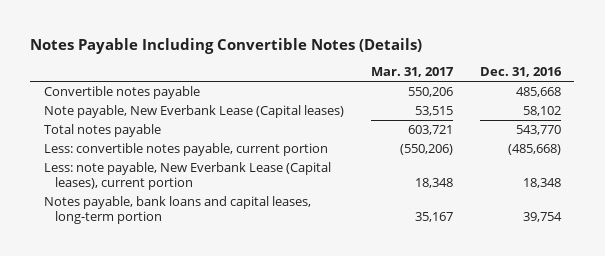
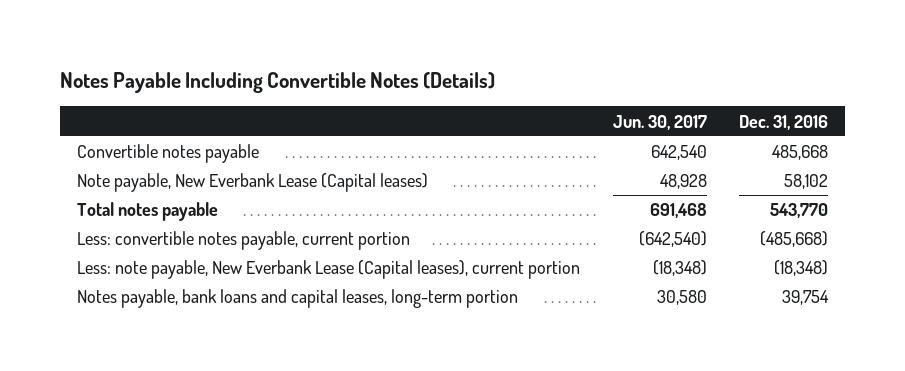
- | Mar. 31, 2017 | Dec. 31, 2016
+ | Jun. 30, 2017 | Dec. 31, 2016
- Less: note payable, New Everbank Lease (Capital leases), current portion | 18,348 | 18,348
+ Less: note payable, New Everbank Lease (Capital leases), current portion | (18,348) | (18,348)

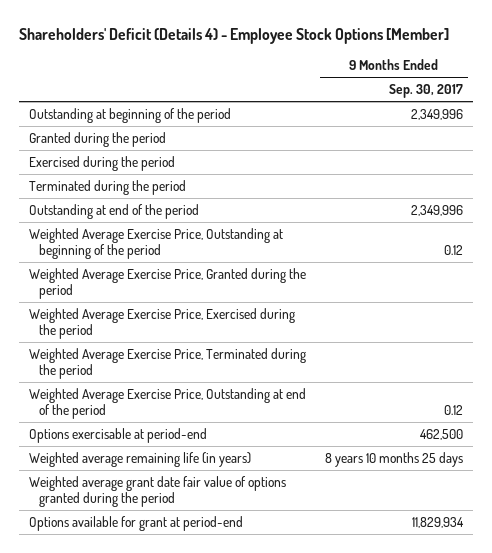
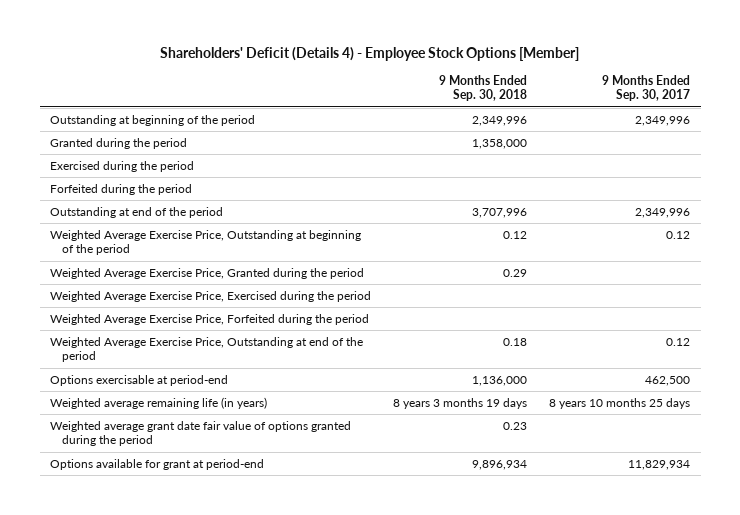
- | 9 Months Ended Sep. 30, 2017
+ | 9 Months Ended Sep. 30, 2018 | 9 Months Ended Sep. 30, 2017
- Terminated during the period
+ Forfeited during the period
- Weighted Average Exercise Price, Terminated during the period
+ Weighted Average Exercise Price, Forfeited during the period

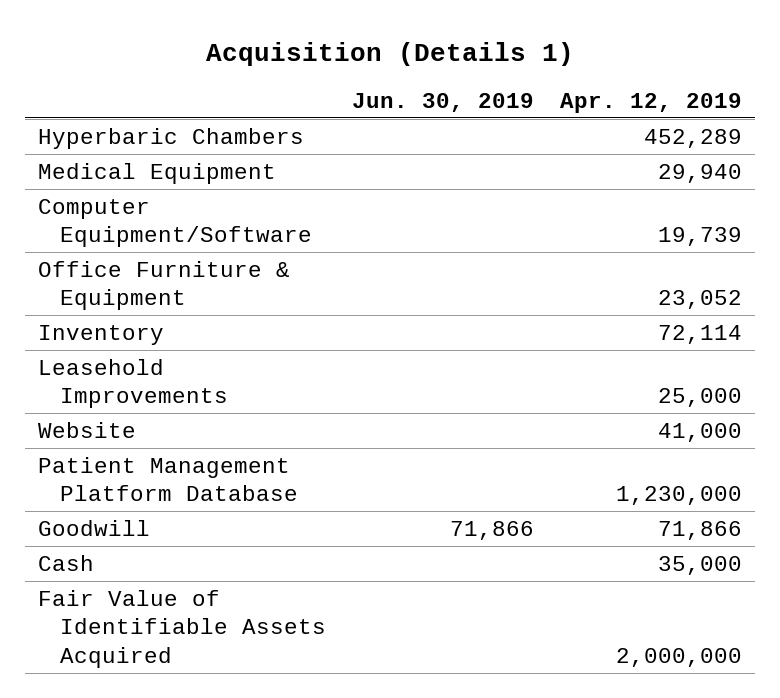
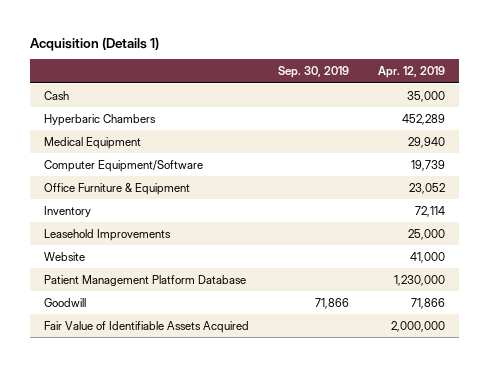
- | Jun. 30, 2019 | Apr. 12, 2019
+ | Sep. 30, 2019 | Apr. 12, 2019
moved up: Cash | | 35,000

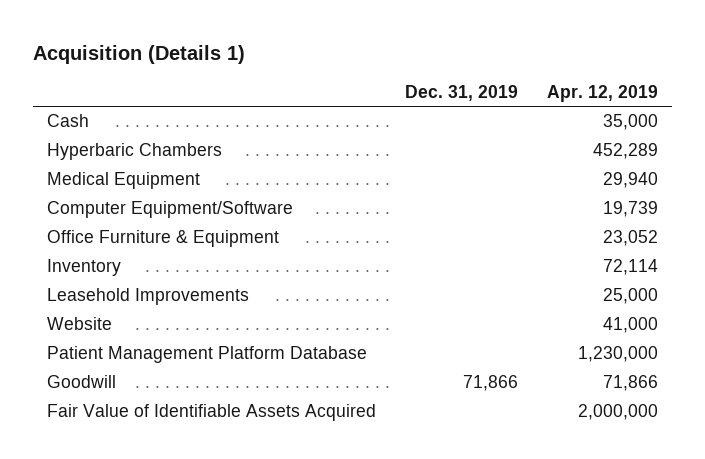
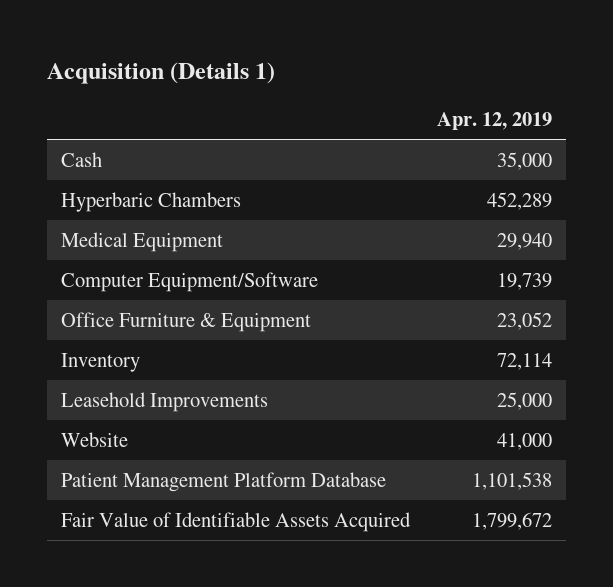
- | Dec. 31, 2019 | Apr. 12, 2019
+ | Apr. 12, 2019
- Patient Management Platform Database | | 1,230,000
- Goodwill | 71,866 | 71,866
- Fair Value of Identifiable Assets Acquired | | 2,000,000
+ Patient Management Platform Database | 1,101,538
+ Fair Value of Identifiable Assets Acquired | 1,799,672

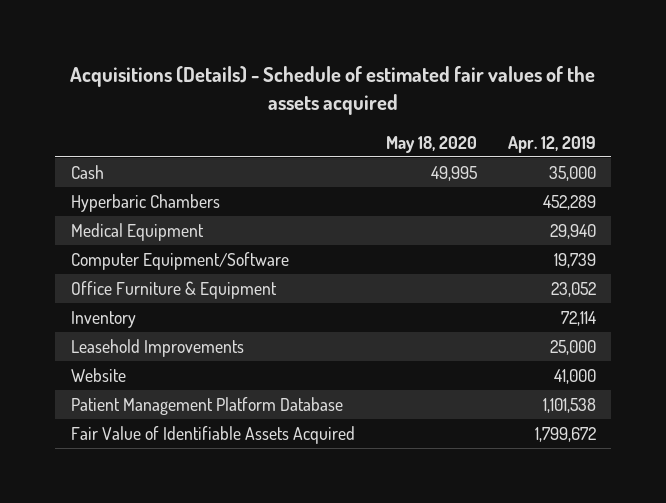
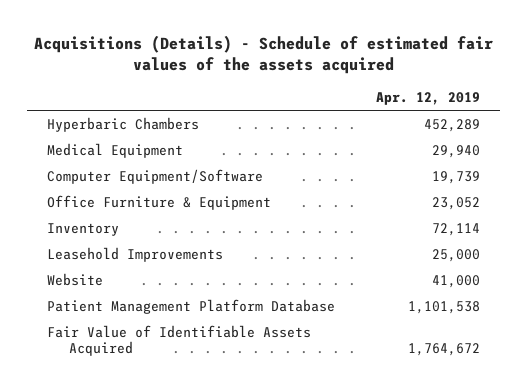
- | May 18, 2020 | Apr. 12, 2019
+ | Apr. 12, 2019
- Cash | 49,995 | 35,000
- Fair Value of Identifiable Assets Acquired | | 1,799,672
+ Fair Value of Identifiable Assets Acquired | 1,764,672

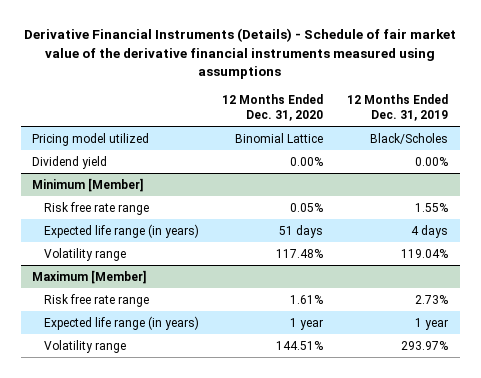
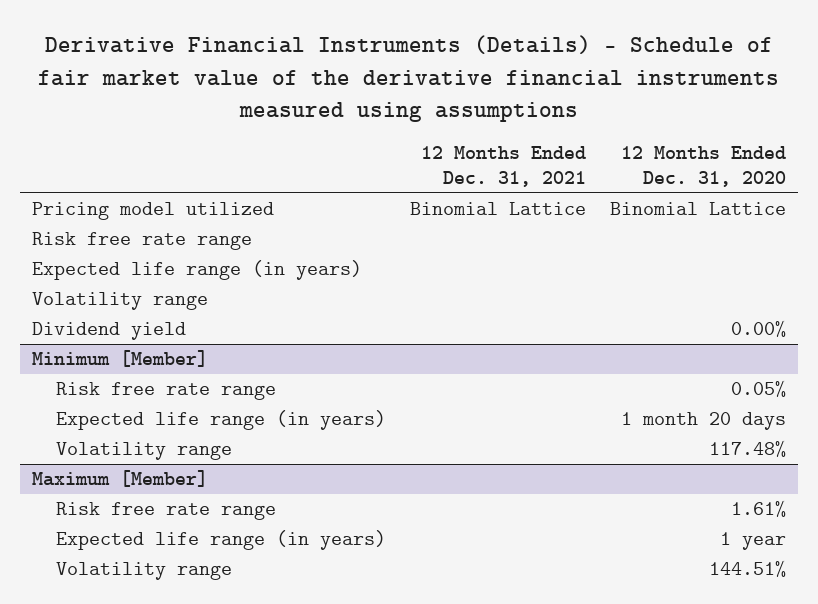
- | 12 Months Ended Dec. 31, 2020 | 12 Months Ended Dec. 31, 2019
+ | 12 Months Ended Dec. 31, 2021 | 12 Months Ended Dec. 31, 2020
+ Risk free rate range
+ Expected life range (in years)
+ Volatility range
@ Minimum [Member]
- Expected life range (in years) | 51 days | 4 days
+ Expected life range (in years) | | 1 month 20 days

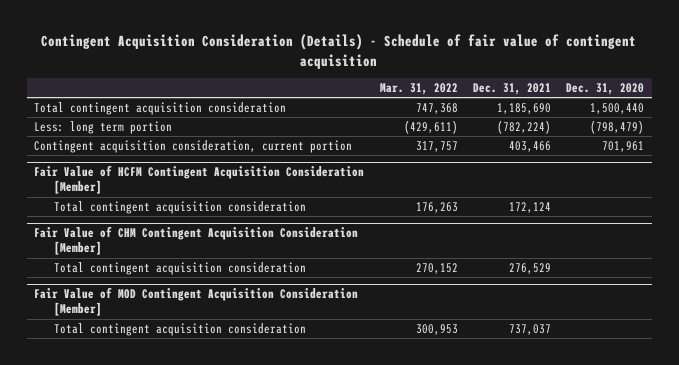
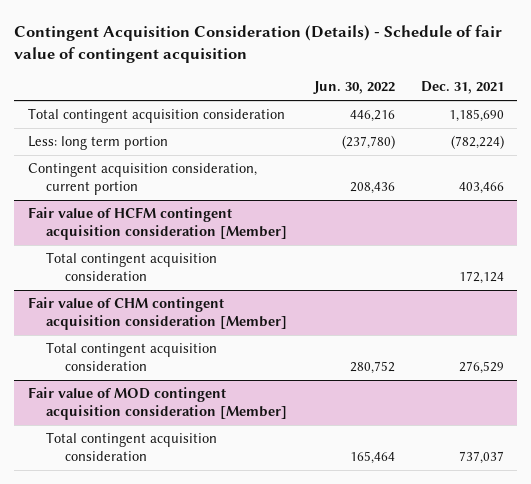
- | Mar. 31, 2022 | Dec. 31, 2021 | Dec. 31, 2020
+ | Jun. 30, 2022 | Dec. 31, 2021
- Fair Value of HCFM Contingent Acquisition Consideration [Member]
+ Fair value of HCFM contingent acquisition consideration [Member]
- Fair Value of CHM Contingent Acquisition Consideration [Member]
+ Fair value of CHM contingent acquisition consideration [Member]
- Fair Value of MOD Contingent Acquisition Consideration [Member]
+ Fair value of MOD contingent acquisition consideration [Member]

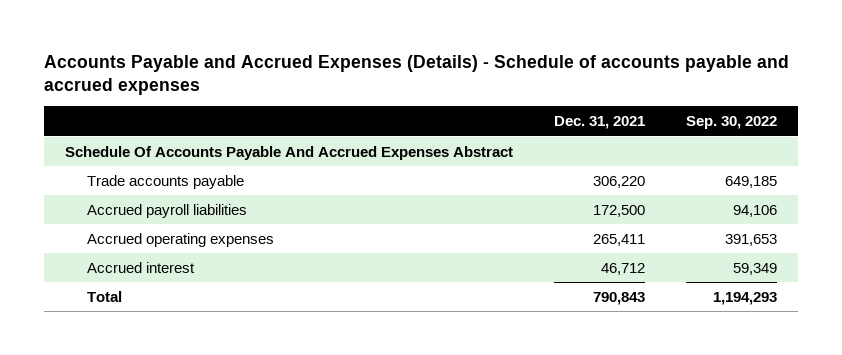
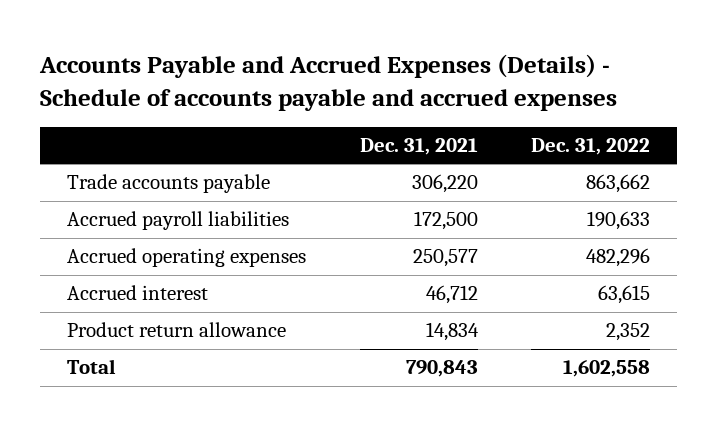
- | Dec. 31, 2021 | Sep. 30, 2022
+ | Dec. 31, 2021 | Dec. 31, 2022
- Schedule Of Accounts Payable And Accrued Expenses Abstract
- Accrued operating expenses | 265,411 | 391,653
+ Accrued operating expenses | 250,577 | 482,296
+ Product return allowance | 14,834 | 2,352

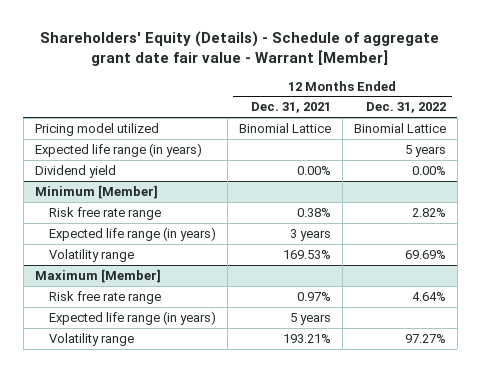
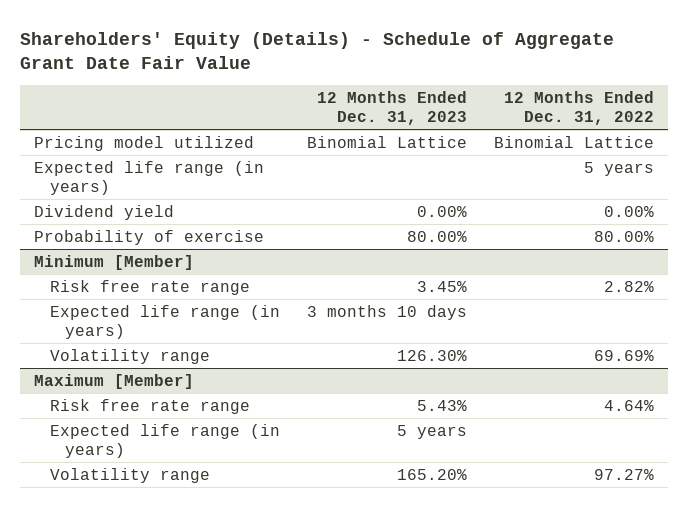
- Shareholders' Equity (Details) - Schedule of aggregate grant date fair value - Warrant [Member]
+ Shareholders' Equity (Details) - Schedule of Aggregate Grant Date Fair Value
- | 12 Months Ended Dec. 31, 2021 | 12 Months Ended Dec. 31, 2022
+ | 12 Months Ended Dec. 31, 2023 | 12 Months Ended Dec. 31, 2022
+ Probability of exercise | 80.00% | 80.00%

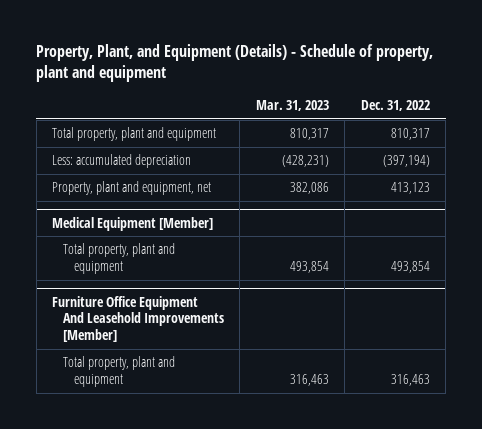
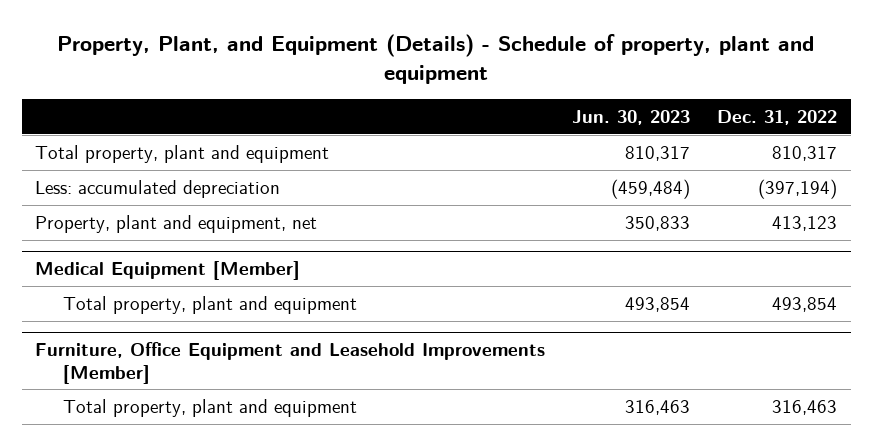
- | Mar. 31, 2023 | Dec. 31, 2022
+ | Jun. 30, 2023 | Dec. 31, 2022
- Furniture Office Equipment And Leasehold Improvements [Member]
+ Furniture, Office Equipment and Leasehold Improvements [Member]

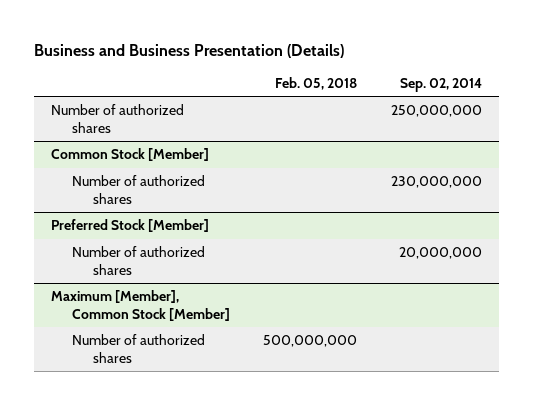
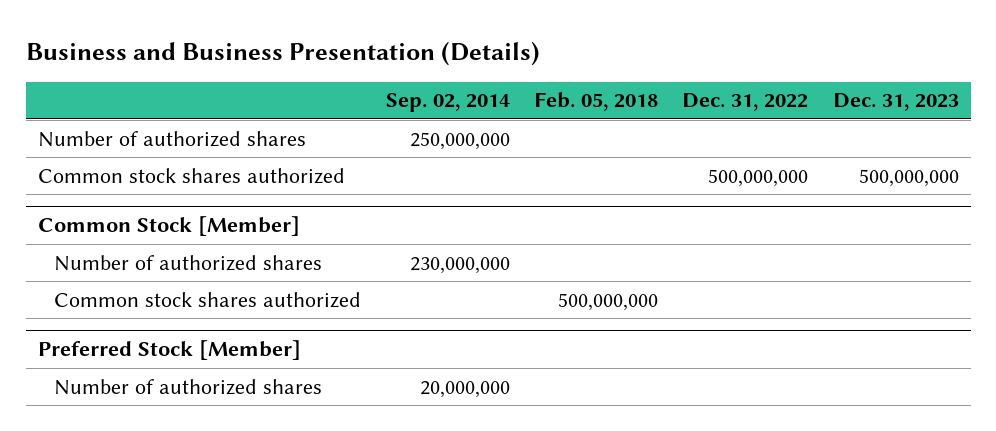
- | Feb. 05, 2018 | Sep. 02, 2014
+ | Sep. 02, 2014 | Feb. 05, 2018 | Dec. 31, 2022 | Dec. 31, 2023
+ Common stock shares authorized | | | 500,000,000 | 500,000,000
@ Common Stock [Member]
+ Common stock shares authorized | | 500,000,000 | |
- Maximum [Member], Common Stock [Member]
- Number of authorized shares | 500,000,000 |

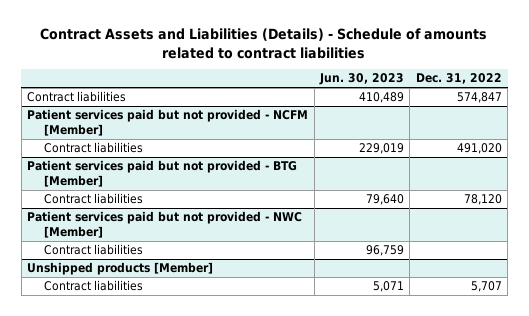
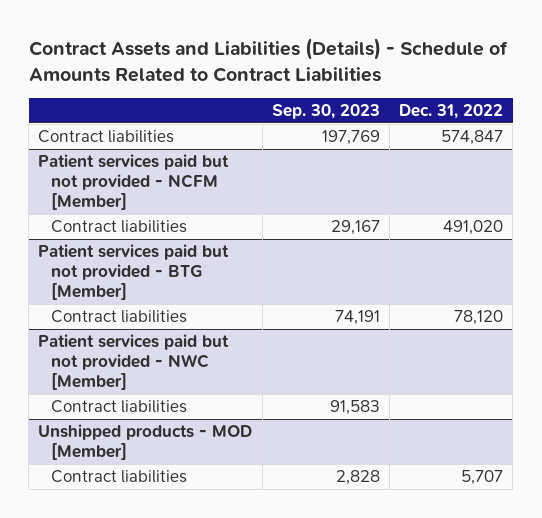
- Contract Assets and Liabilities (Details) - Schedule of amounts related to contract liabilities
+ Contract Assets and Liabilities (Details) - Schedule of Amounts Related to Contract Liabilities
- | Jun. 30, 2023 | Dec. 31, 2022
+ | Sep. 30, 2023 | Dec. 31, 2022
- Unshipped products [Member]
+ Unshipped products - MOD [Member]

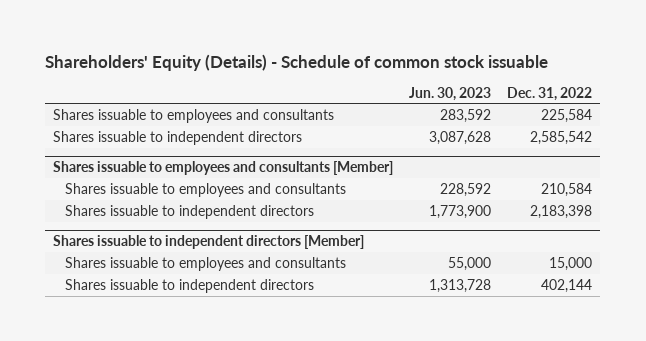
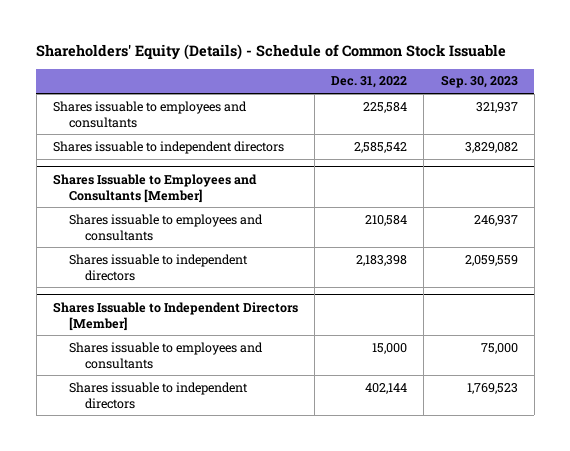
- Shareholders' Equity (Details) - Schedule of common stock issuable
+ Shareholders' Equity (Details) - Schedule of Common Stock Issuable
- | Jun. 30, 2023 | Dec. 31, 2022
+ | Dec. 31, 2022 | Sep. 30, 2023
- Shares issuable to employees and consultants [Member]
+ Shares Issuable to Employees and Consultants [Member]
- Shares issuable to independent directors [Member]
+ Shares Issuable to Independent Directors [Member]

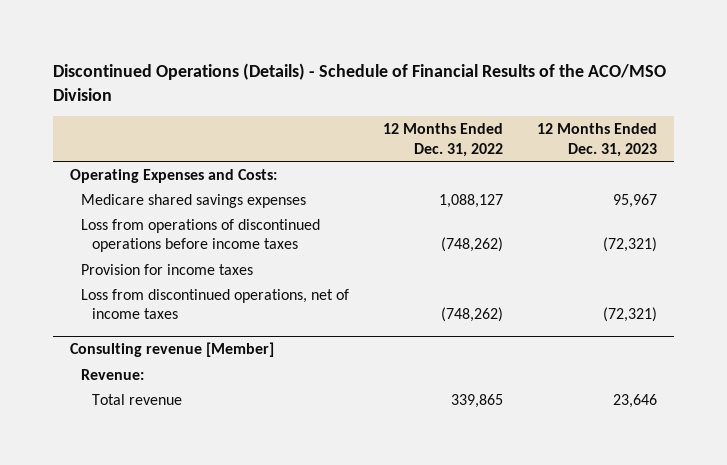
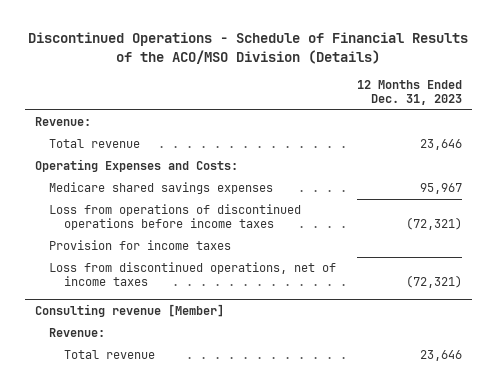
- Discontinued Operations (Details) - Schedule of Financial Results of the ACO/MSO Division
+ Discontinued Operations - Schedule of Financial Results of the ACO/MSO Division (Details)
- | 12 Months Ended Dec. 31, 2022 | 12 Months Ended Dec. 31, 2023
+ | 12 Months Ended Dec. 31, 2023
+ Revenue:
+ Total revenue | 23,646

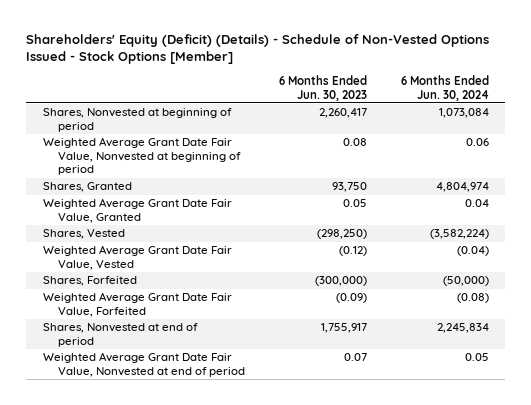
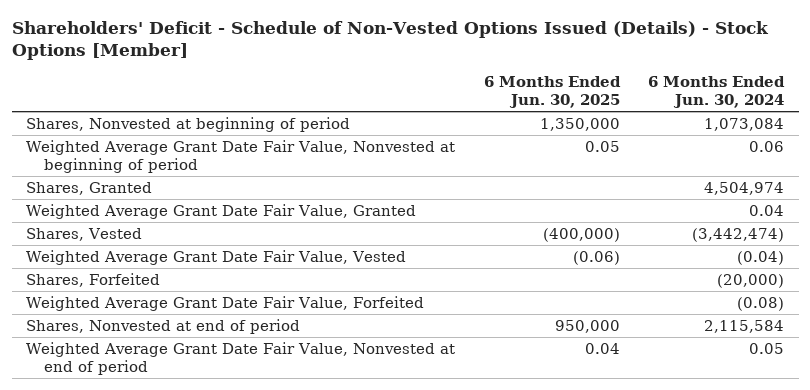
- Shareholders' Equity (Deficit) (Details) - Schedule of Non-Vested Options Issued - Stock Options [Member]
+ Shareholders' Deficit - Schedule of Non-Vested Options Issued (Details) - Stock Options [Member]
- | 6 Months Ended Jun. 30, 2023 | 6 Months Ended Jun. 30, 2024
+ | 6 Months Ended Jun. 30, 2025 | 6 Months Ended Jun. 30, 2024
- Shares, Granted | 93,750 | 4,804,974
+ Shares, Granted | | 4,504,974
- Shares, Vested | (298,250) | (3,582,224)
+ Shares, Vested | (400,000) | (3,442,474)
- Shares, Forfeited | (300,000) | (50,000)
+ Shares, Forfeited | | (20,000)
- Shares, Nonvested at end of period | 1,755,917 | 2,245,834
+ Shares, Nonvested at end of period | 950,000 | 2,115,584

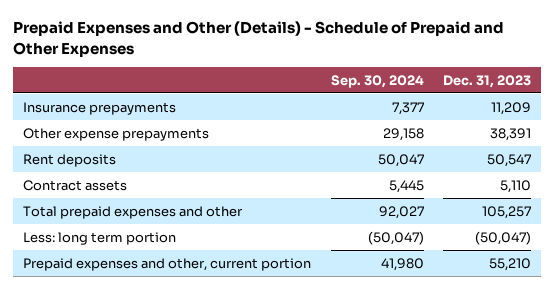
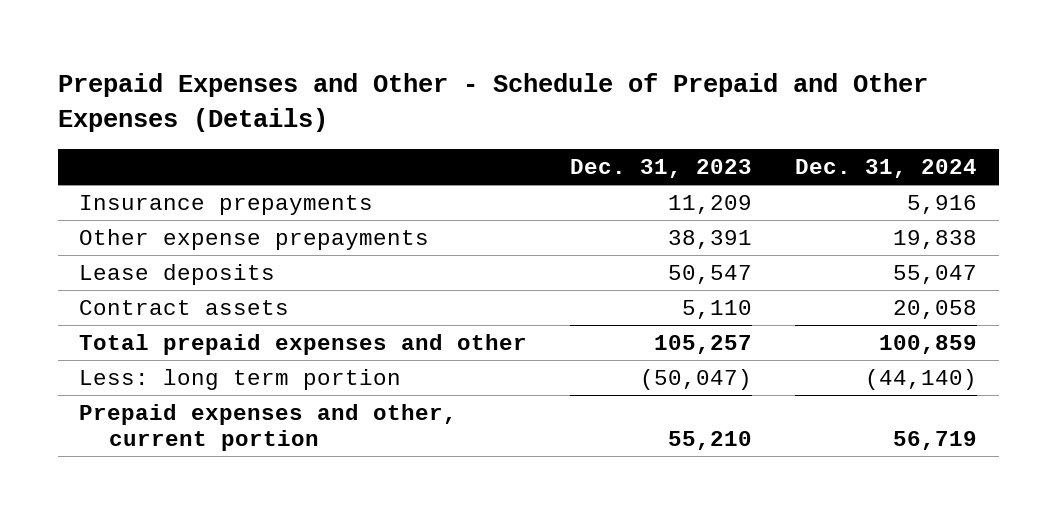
- Prepaid Expenses and Other (Details) - Schedule of Prepaid and Other Expenses
+ Prepaid Expenses and Other - Schedule of Prepaid and Other Expenses (Details)
- | Sep. 30, 2024 | Dec. 31, 2023
+ | Dec. 31, 2023 | Dec. 31, 2024
- Rent deposits | 50,047 | 50,547
+ Lease deposits | 50,547 | 55,047

